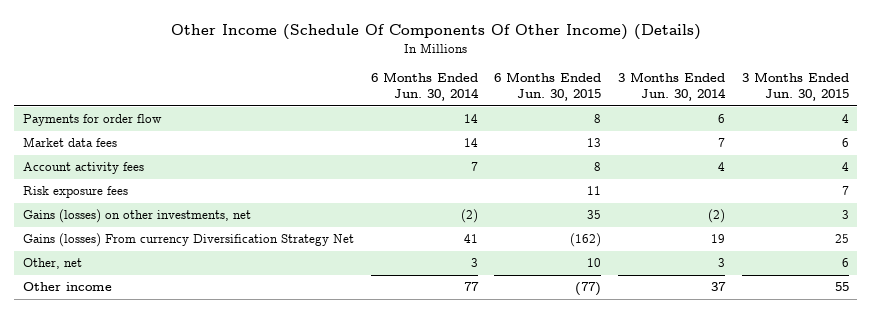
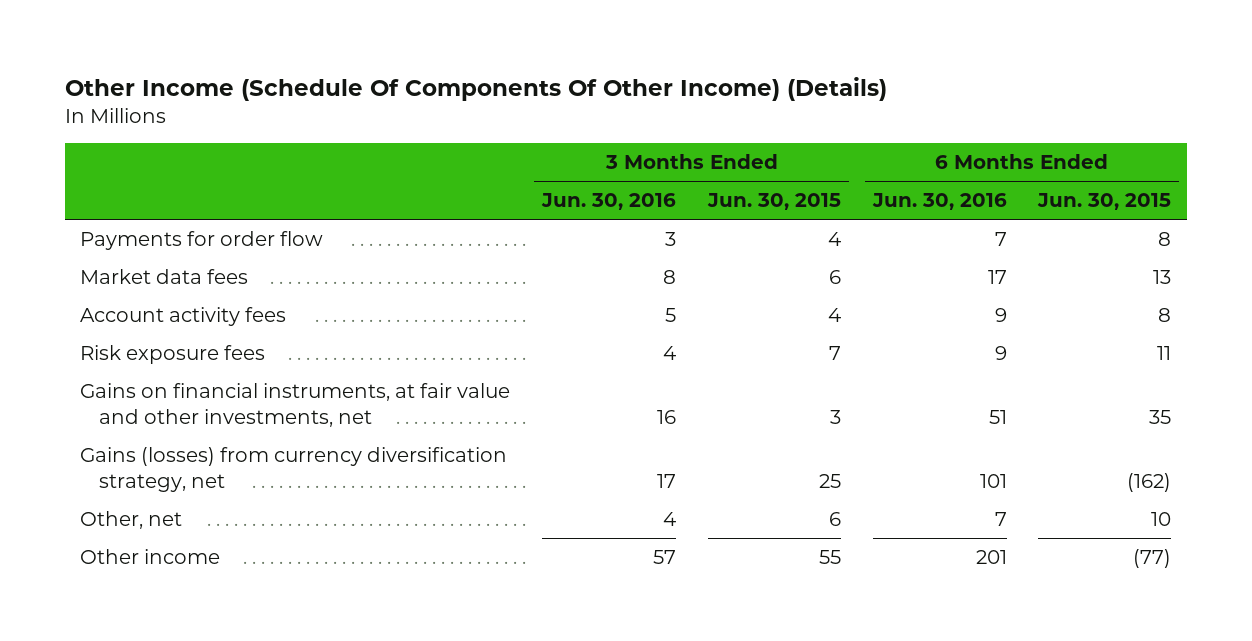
- | 6 Months Ended Jun. 30, 2014 | 6 Months Ended Jun. 30, 2015 | 3 Months Ended Jun. 30, 2014 | 3 Months Ended Jun. 30, 2015
+ | 3 Months Ended Jun. 30, 2016 | 3 Months Ended Jun. 30, 2015 | 6 Months Ended Jun. 30, 2016 | 6 Months Ended Jun. 30, 2015
- Gains (losses) on other investments, net | (2) | 35 | (2) | 3
- Gains (losses) From currency Diversification Strategy Net | 41 | (162) | 19 | 25
+ Gains on financial instruments, at fair value and other investments, net | 16 | 3 | 51 | 35
+ Gains (losses) from currency diversification strategy, net | 17 | 25 | 101 | (162)

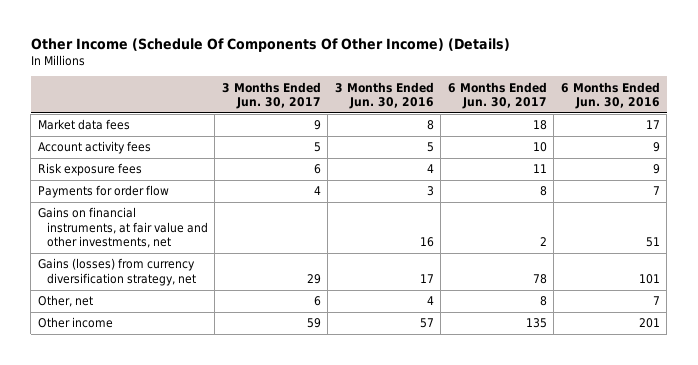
- | 3 Months Ended Jun. 30, 2016 | 3 Months Ended Jun. 30, 2015 | 6 Months Ended Jun. 30, 2016 | 6 Months Ended Jun. 30, 2015
+ | 3 Months Ended Jun. 30, 2017 | 3 Months Ended Jun. 30, 2016 | 6 Months Ended Jun. 30, 2017 | 6 Months Ended Jun. 30, 2016
moved down: Payments for order flow | 4 | 3 | 8 | 7

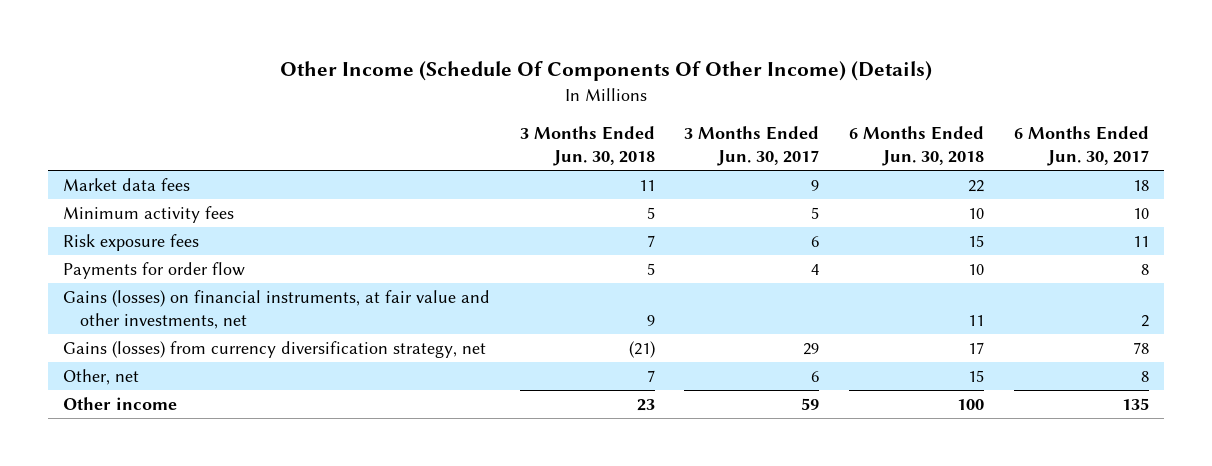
- | 3 Months Ended Jun. 30, 2017 | 3 Months Ended Jun. 30, 2016 | 6 Months Ended Jun. 30, 2017 | 6 Months Ended Jun. 30, 2016
+ | 3 Months Ended Jun. 30, 2018 | 3 Months Ended Jun. 30, 2017 | 6 Months Ended Jun. 30, 2018 | 6 Months Ended Jun. 30, 2017
- Account activity fees | 5 | 5 | 10 | 9
+ Minimum activity fees | 5 | 5 | 10 | 10
- Gains on financial instruments, at fair value and other investments, net | | 16 | 2 | 51
+ Gains (losses) on financial instruments, at fair value and other investments, net | 9 | | 11 | 2

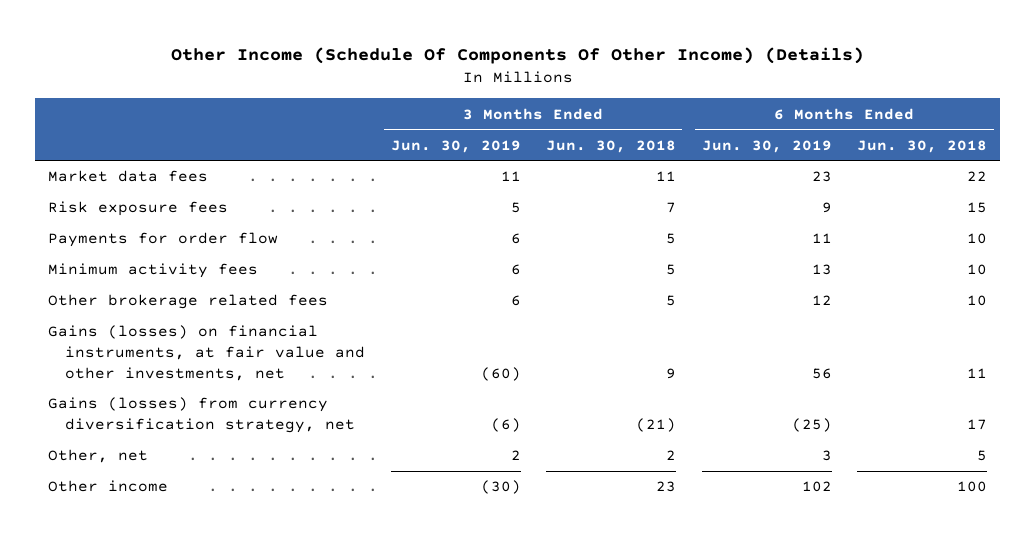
- | 3 Months Ended Jun. 30, 2018 | 3 Months Ended Jun. 30, 2017 | 6 Months Ended Jun. 30, 2018 | 6 Months Ended Jun. 30, 2017
+ | 3 Months Ended Jun. 30, 2019 | 3 Months Ended Jun. 30, 2018 | 6 Months Ended Jun. 30, 2019 | 6 Months Ended Jun. 30, 2018
moved down: Minimum activity fees | 6 | 5 | 13 | 10
+ Other brokerage related fees | 6 | 5 | 12 | 10
- Other, net | 7 | 6 | 15 | 8
+ Other, net | 2 | 2 | 3 | 5

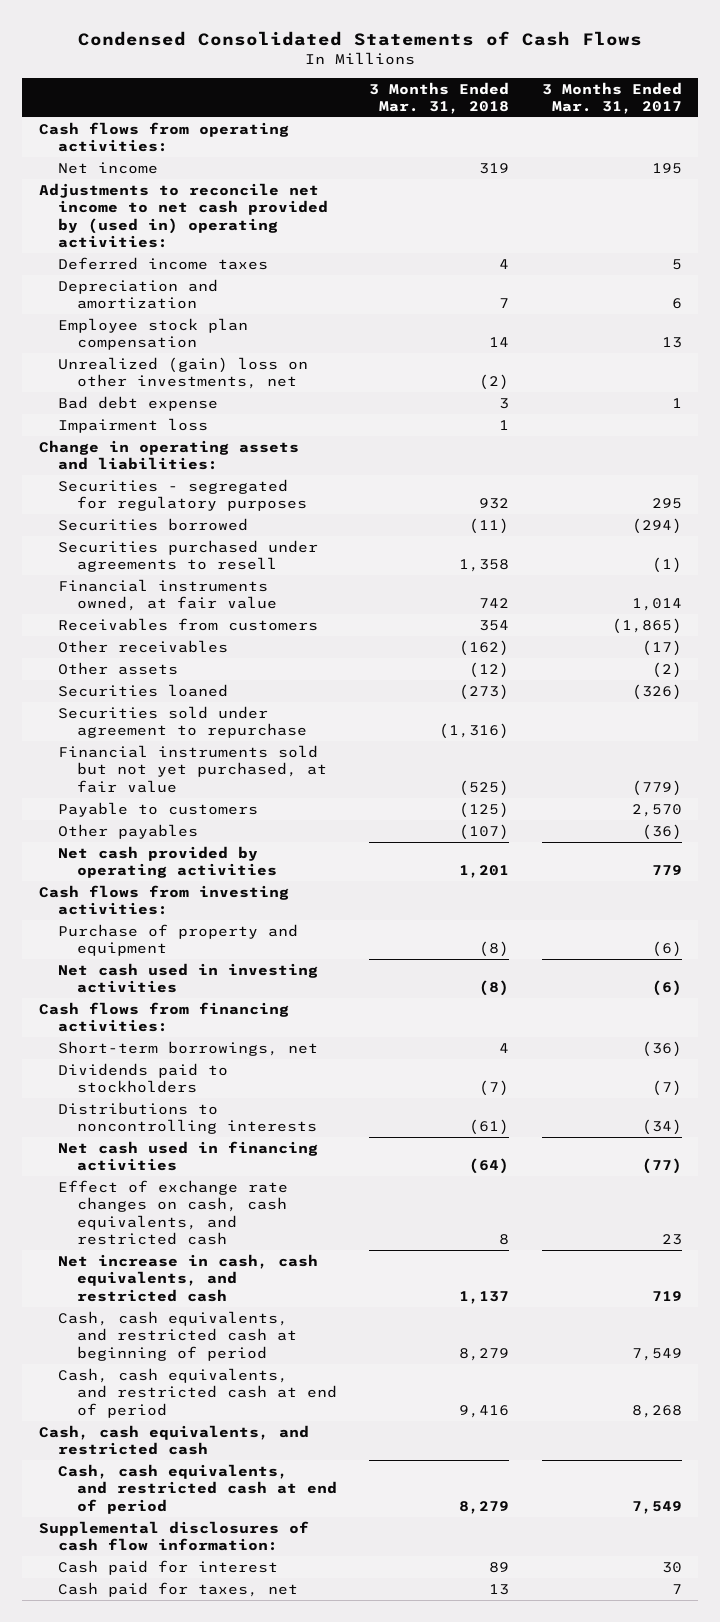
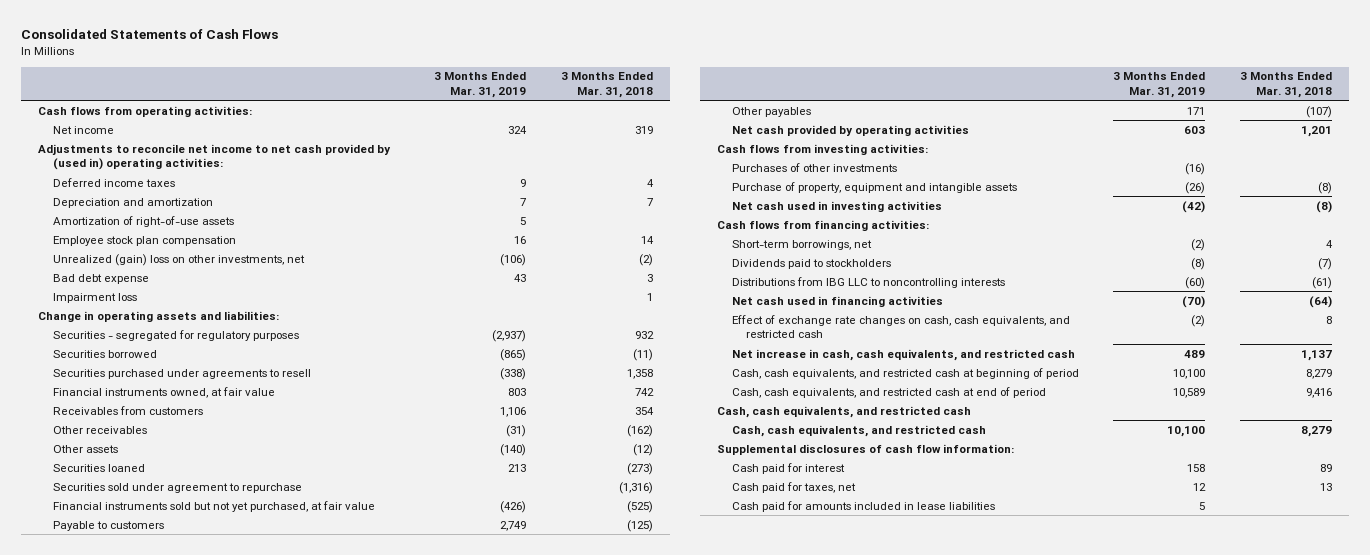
- Condensed Consolidated Statements of Cash Flows
+ Consolidated Statements of Cash Flows
- | 3 Months Ended Mar. 31, 2018 | 3 Months Ended Mar. 31, 2017
+ | 3 Months Ended Mar. 31, 2019 | 3 Months Ended Mar. 31, 2018
+ Amortization of right-of-use assets | 5 |
- Purchase of property and equipment | (8) | (6)
+ Purchases of other investments | (16) |
+ Purchase of property, equipment and intangible assets | (26) | (8)
- Distributions to noncontrolling interests | (61) | (34)
+ Distributions from IBG LLC to noncontrolling interests | (60) | (61)
- Cash, cash equivalents, and restricted cash at end of period | 8,279 | 7,549
+ Cash, cash equivalents, and restricted cash | 10,100 | 8,279
+ Cash paid for amounts included in lease liabilities | 5 |

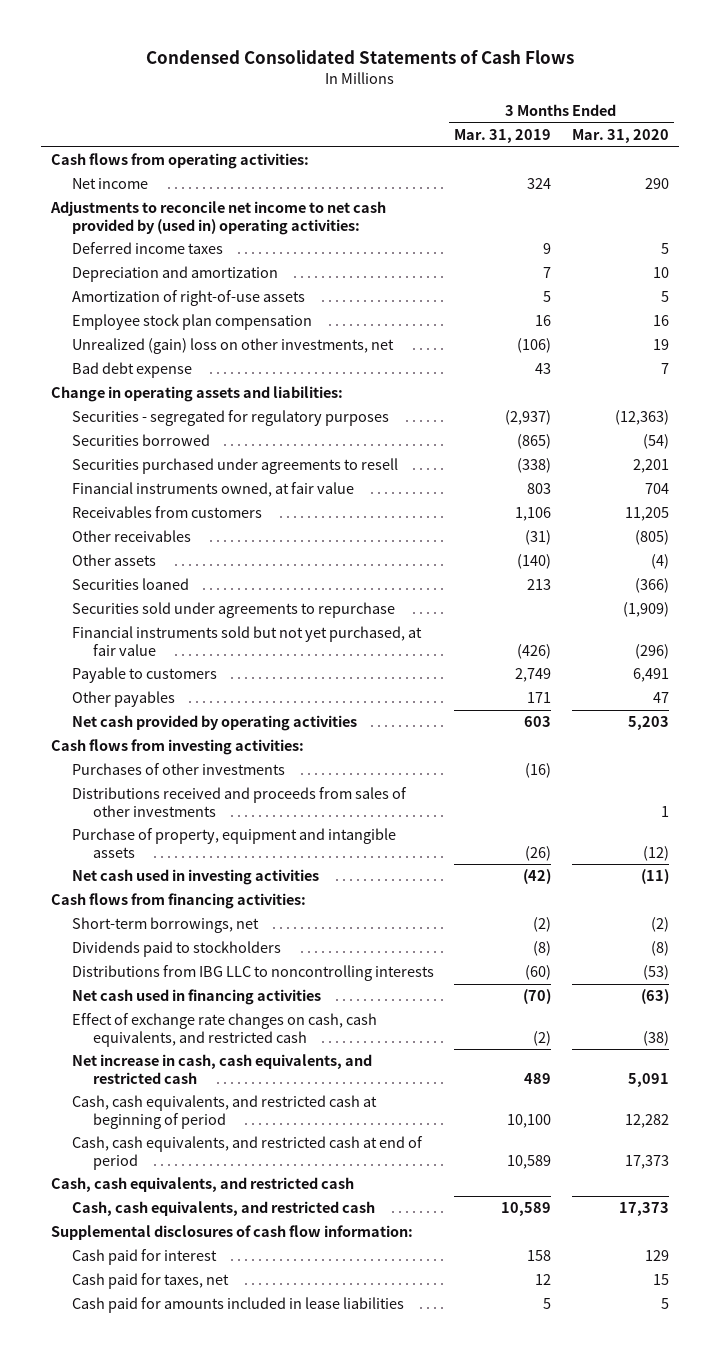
- Consolidated Statements of Cash Flows
+ Condensed Consolidated Statements of Cash Flows
- | 3 Months Ended Mar. 31, 2019 | 3 Months Ended Mar. 31, 2018
+ | 3 Months Ended Mar. 31, 2019 | 3 Months Ended Mar. 31, 2020
- Impairment loss | | 1
- Securities sold under agreement to repurchase | | (1,316)
+ Securities sold under agreements to repurchase | | (1,909)
+ Distributions received and proceeds from sales of other investments | | 1
- Cash, cash equivalents, and restricted cash | 10,100 | 8,279
+ Cash, cash equivalents, and restricted cash | 10,589 | 17,373

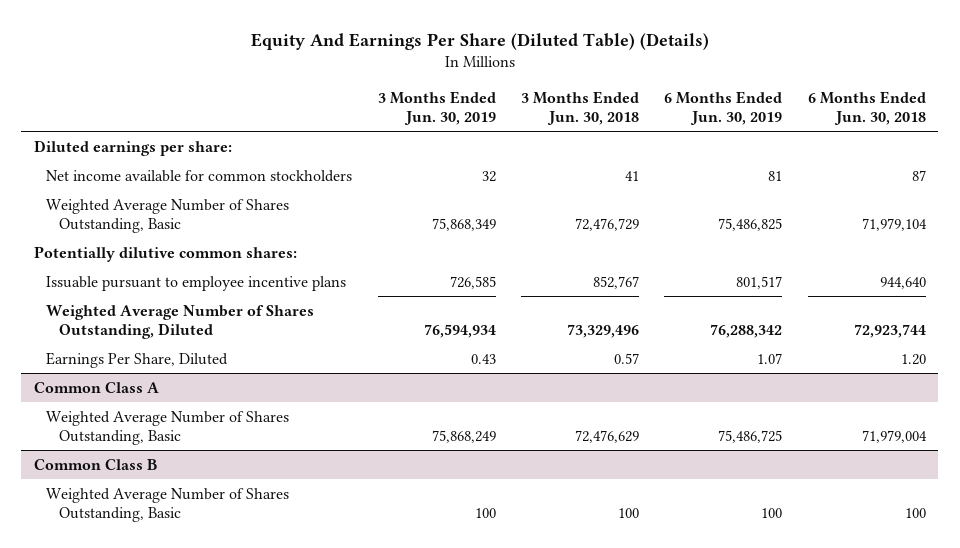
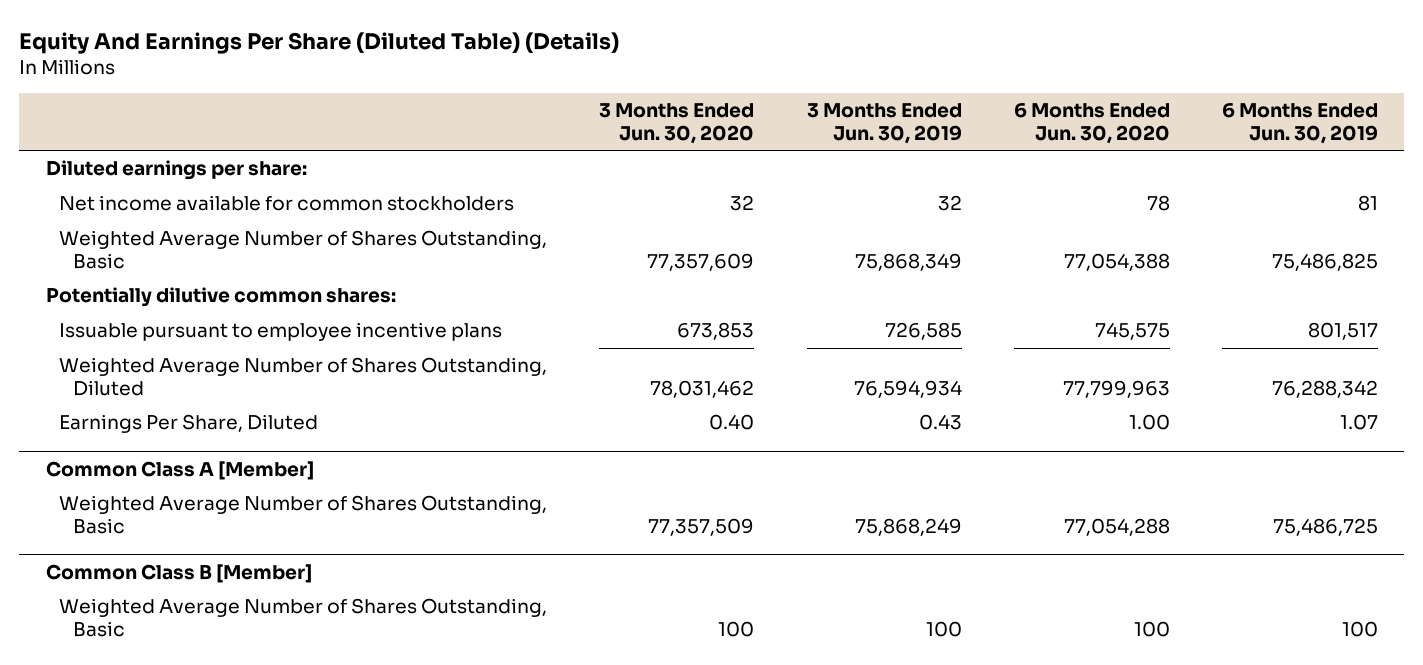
- | 3 Months Ended Jun. 30, 2019 | 3 Months Ended Jun. 30, 2018 | 6 Months Ended Jun. 30, 2019 | 6 Months Ended Jun. 30, 2018
+ | 3 Months Ended Jun. 30, 2020 | 3 Months Ended Jun. 30, 2019 | 6 Months Ended Jun. 30, 2020 | 6 Months Ended Jun. 30, 2019
- Common Class A
+ Common Class A [Member]
- Common Class B
+ Common Class B [Member]

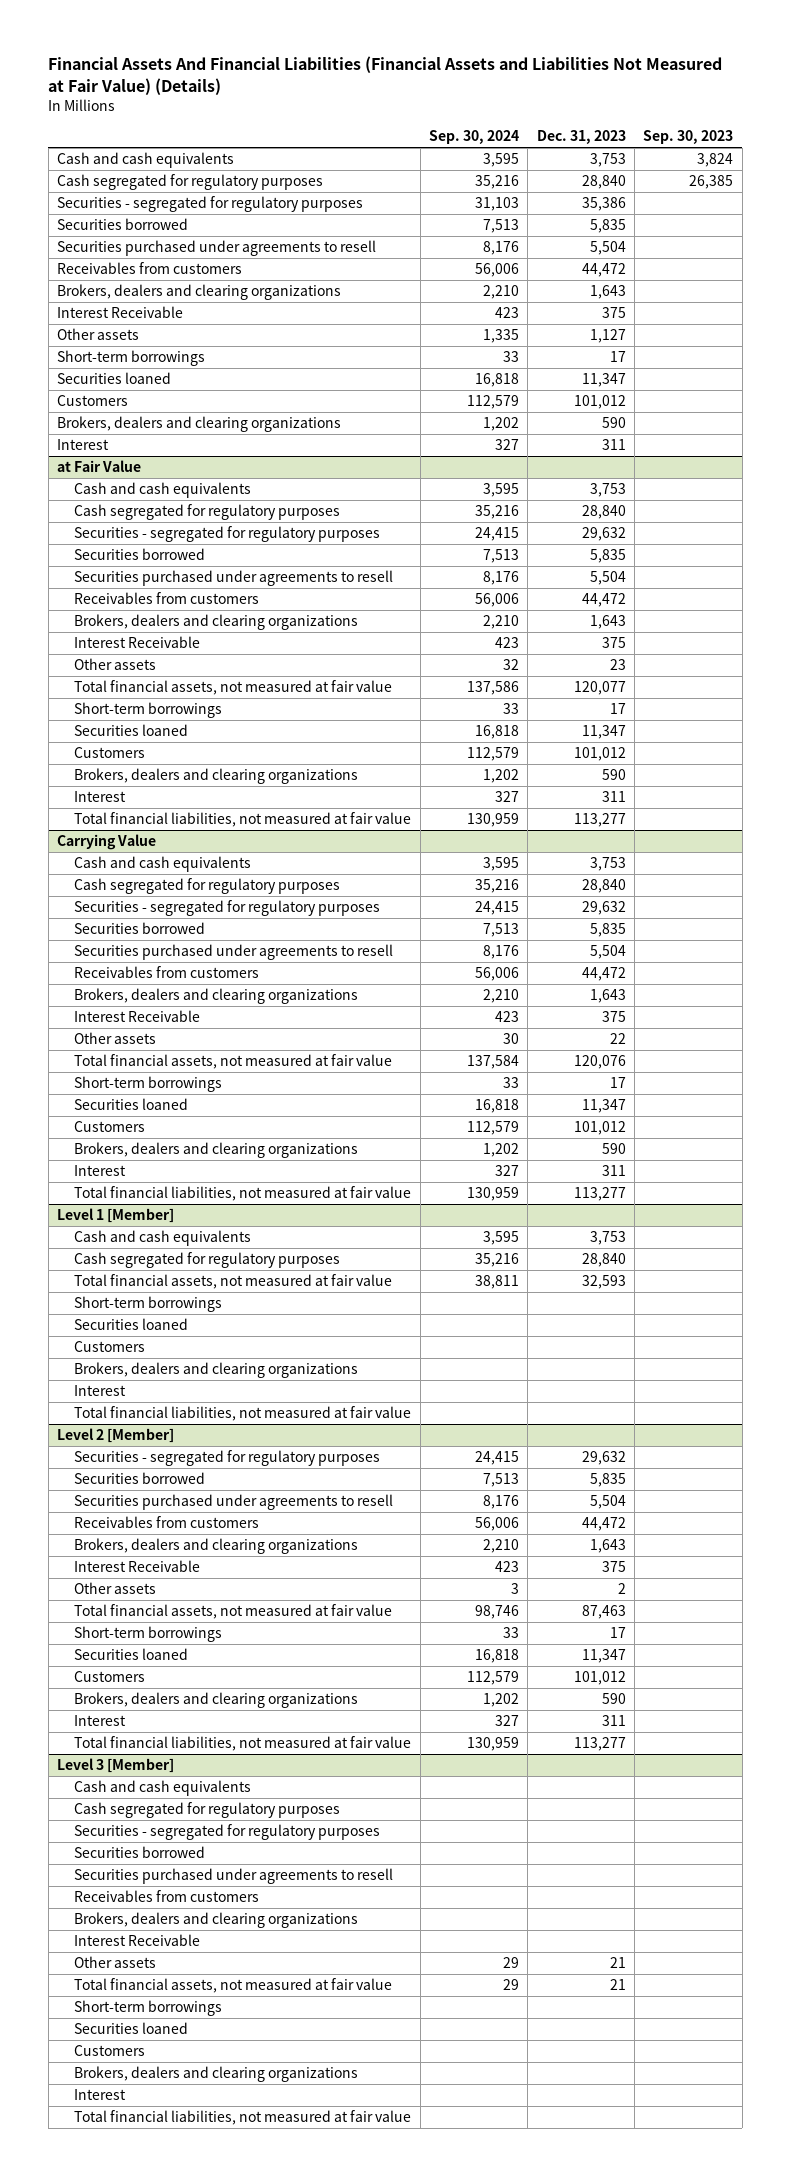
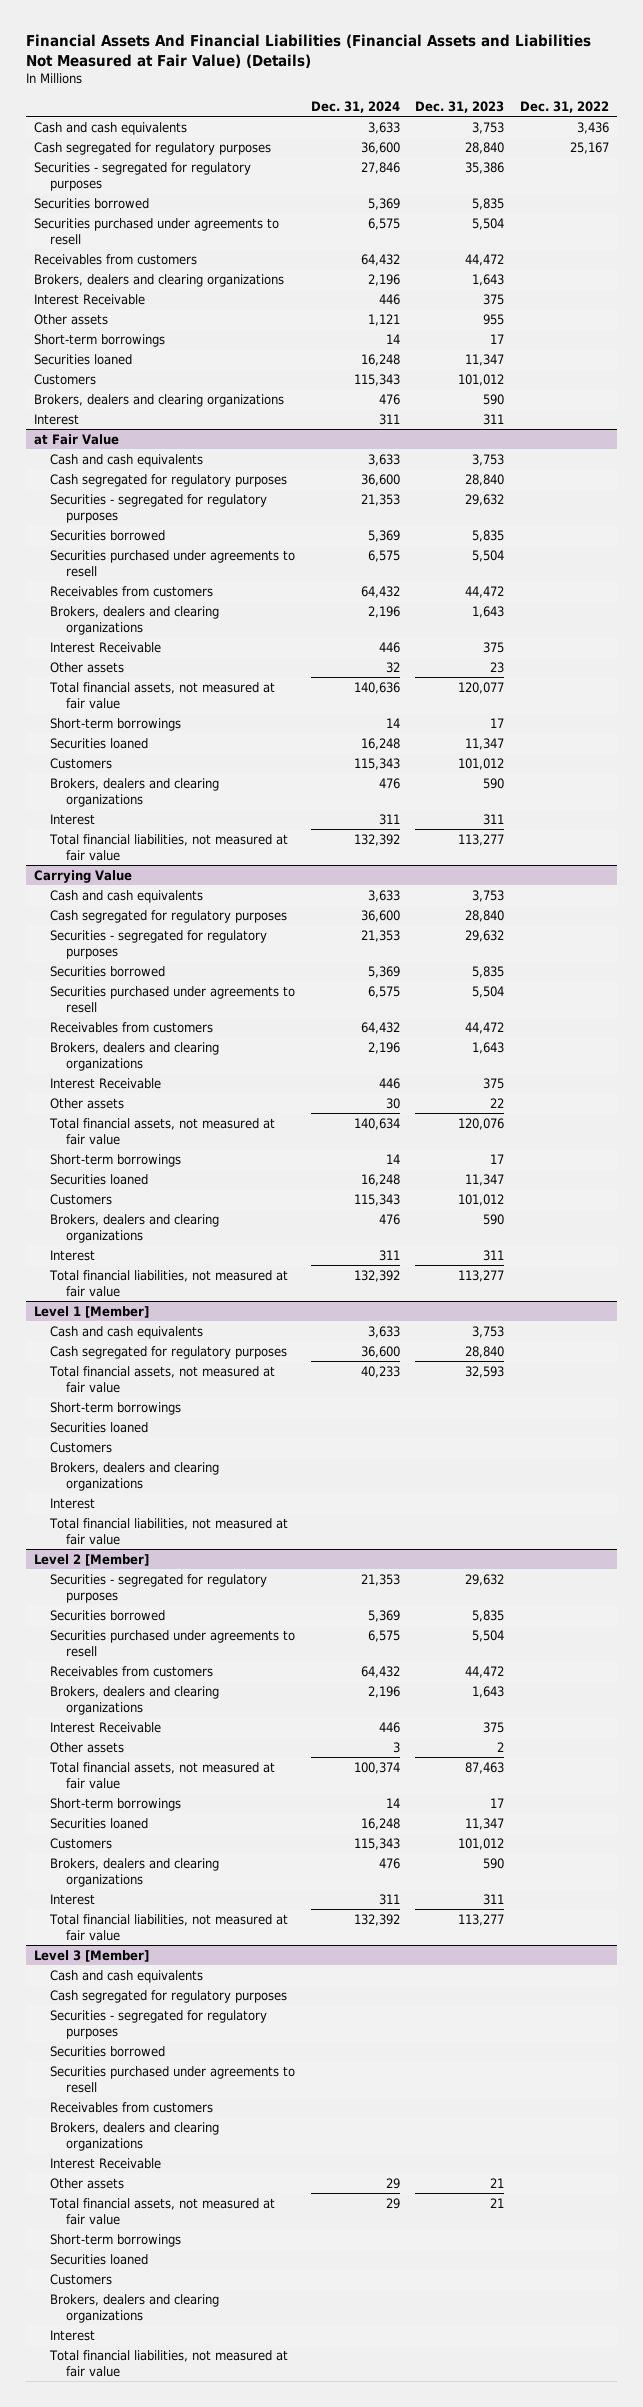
- | Sep. 30, 2024 | Dec. 31, 2023 | Sep. 30, 2023
+ | Dec. 31, 2024 | Dec. 31, 2023 | Dec. 31, 2022
- Other assets | 1,335 | 1,127 |
+ Other assets | 1,121 | 955 |

